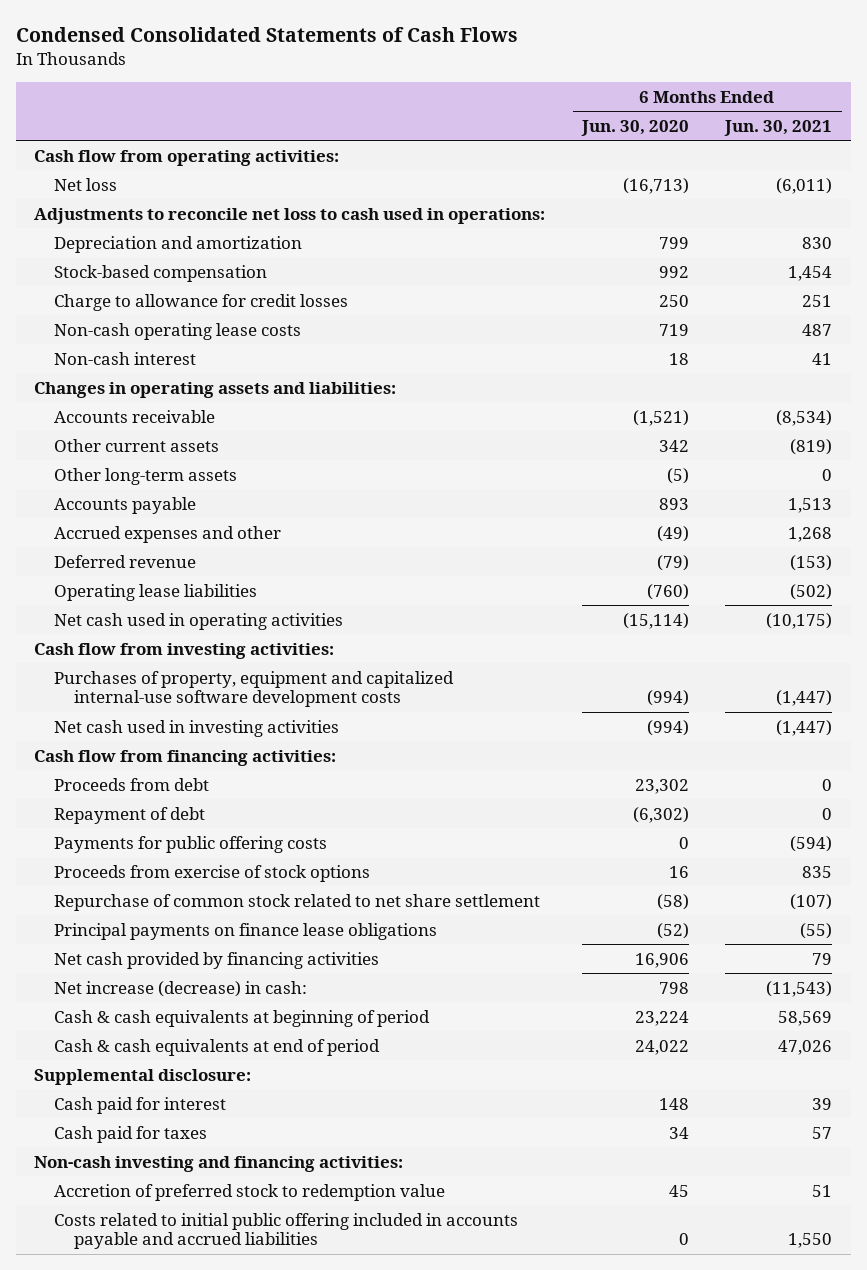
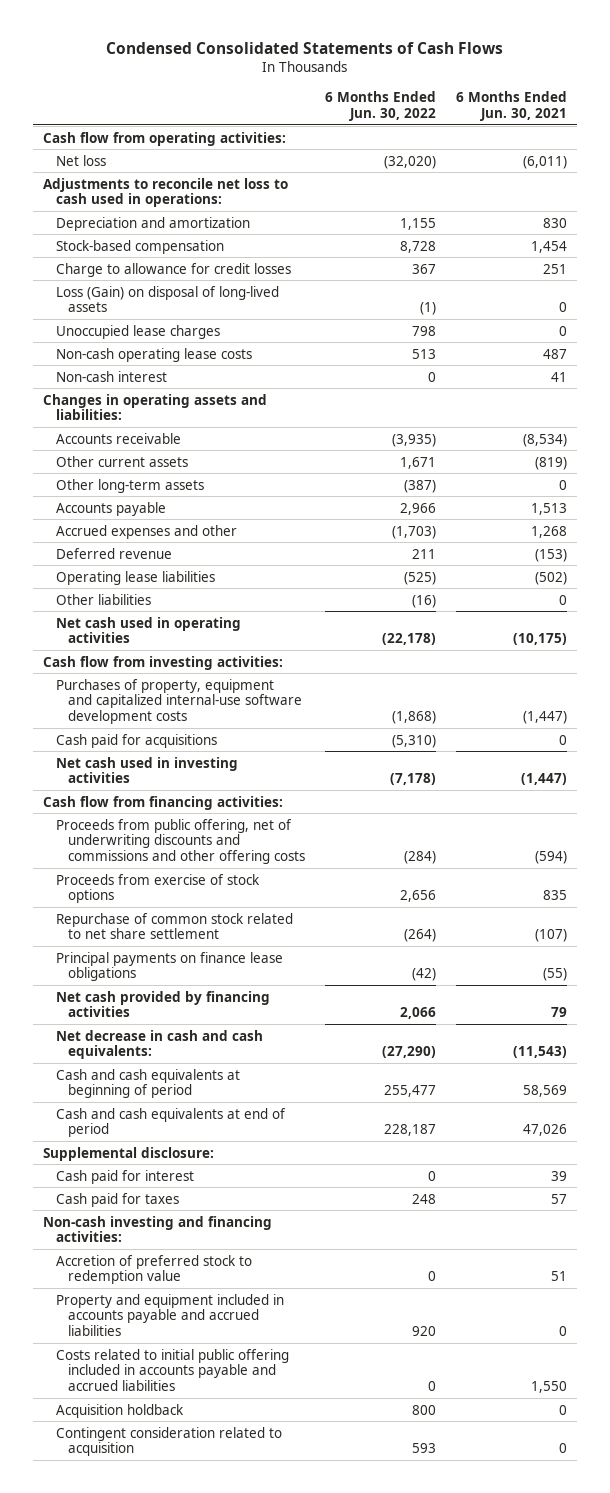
- | 6 Months Ended Jun. 30, 2020 | 6 Months Ended Jun. 30, 2021
+ | 6 Months Ended Jun. 30, 2022 | 6 Months Ended Jun. 30, 2021
+ Loss (Gain) on disposal of long-lived assets | (1) | 0
+ Unoccupied lease charges | 798 | 0
+ Other liabilities | (16) | 0
+ Cash paid for acquisitions | (5,310) | 0
- Proceeds from debt | 23,302 | 0
- Repayment of debt | (6,302) | 0
- Payments for public offering costs | 0 | (594)
+ Proceeds from public offering, net of underwriting discounts and commissions and other offering costs | (284) | (594)
- Net increase (decrease) in cash: | 798 | (11,543)
- Cash & cash equivalents at beginning of period | 23,224 | 58,569
- Cash & cash equivalents at end of period | 24,022 | 47,026
+ Net decrease in cash and cash equivalents: | (27,290) | (11,543)
+ Cash and cash equivalents at beginning of period | 255,477 | 58,569
+ Cash and cash equivalents at end of period | 228,187 | 47,026
+ Property and equipment included in accounts payable and accrued liabilities | 920 | 0
+ Acquisition holdback | 800 | 0
+ Contingent consideration related to acquisition | 593 | 0

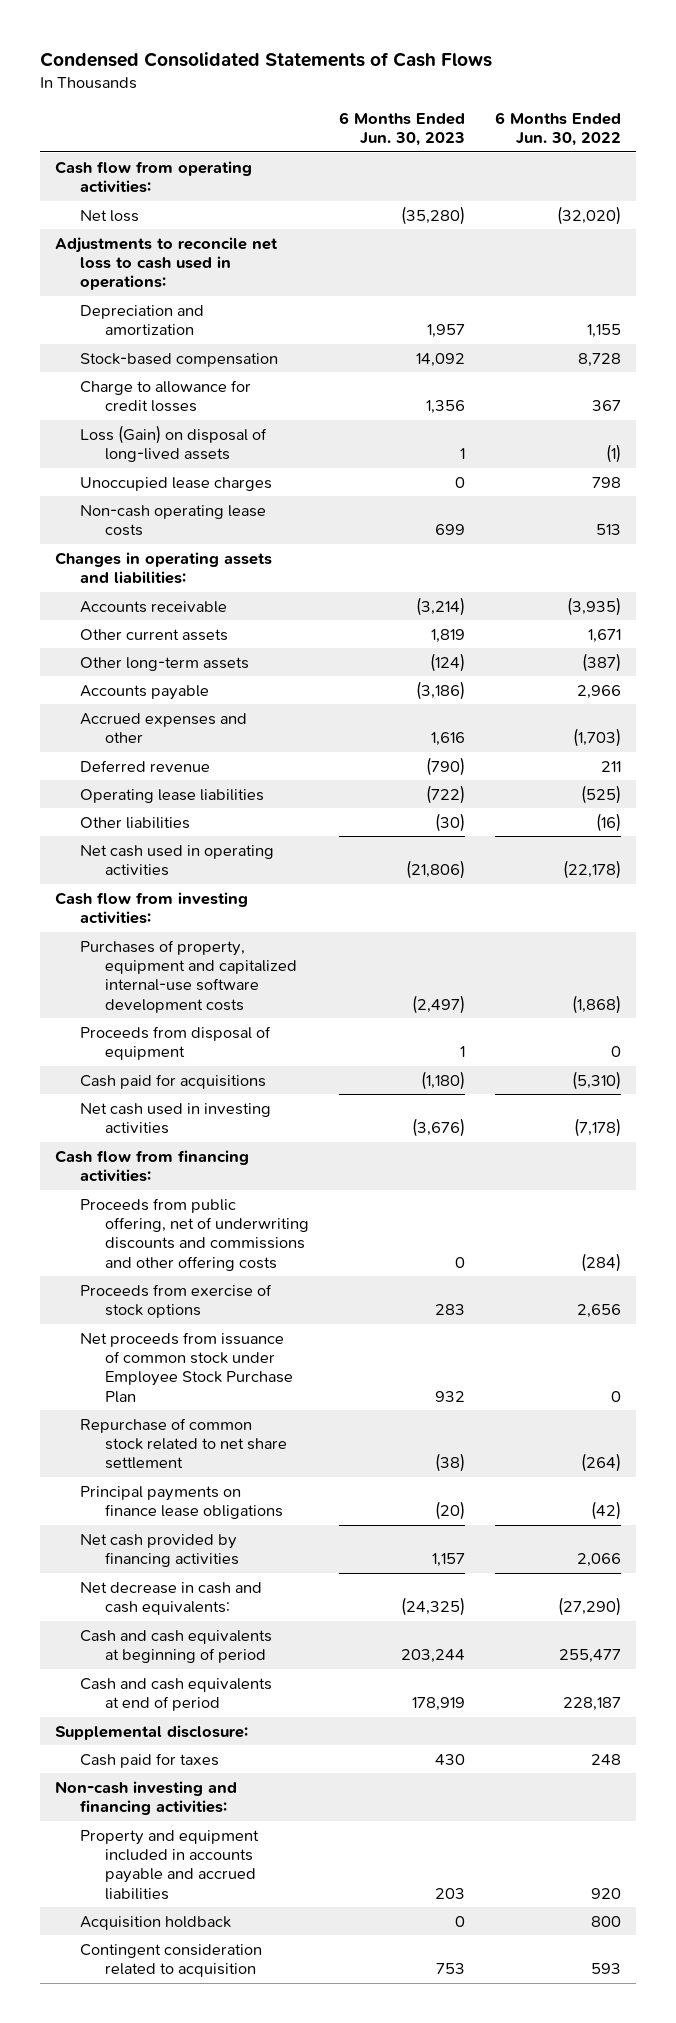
- | 6 Months Ended Jun. 30, 2022 | 6 Months Ended Jun. 30, 2021
+ | 6 Months Ended Jun. 30, 2023 | 6 Months Ended Jun. 30, 2022
- Non-cash interest | 0 | 41
+ Proceeds from disposal of equipment | 1 | 0
+ Net proceeds from issuance of common stock under Employee Stock Purchase Plan | 932 | 0
- Cash paid for interest | 0 | 39
- Accretion of preferred stock to redemption value | 0 | 51
- Costs related to initial public offering included in accounts payable and accrued liabilities | 0 | 1,550

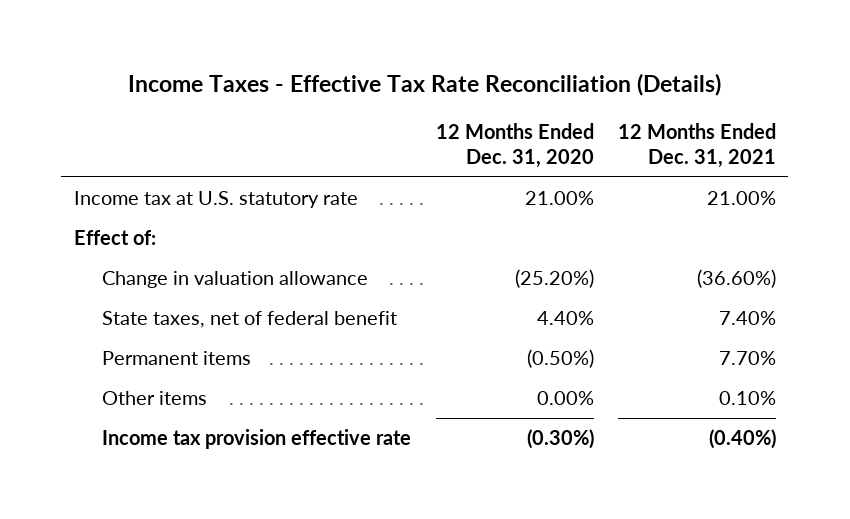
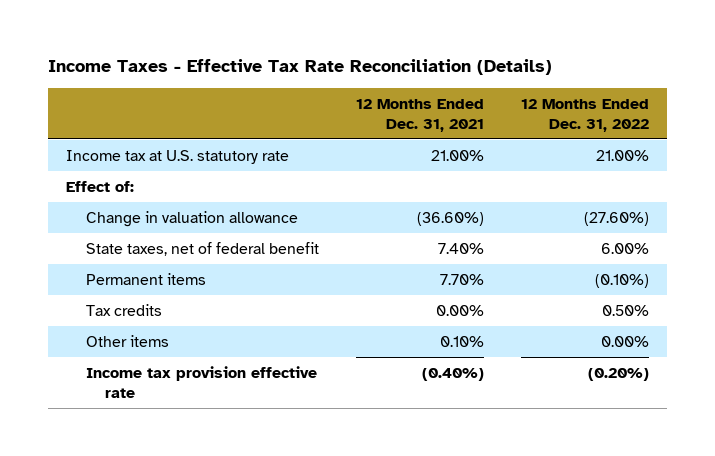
- | 12 Months Ended Dec. 31, 2020 | 12 Months Ended Dec. 31, 2021
+ | 12 Months Ended Dec. 31, 2021 | 12 Months Ended Dec. 31, 2022
+ Tax credits | 0.00% | 0.50%

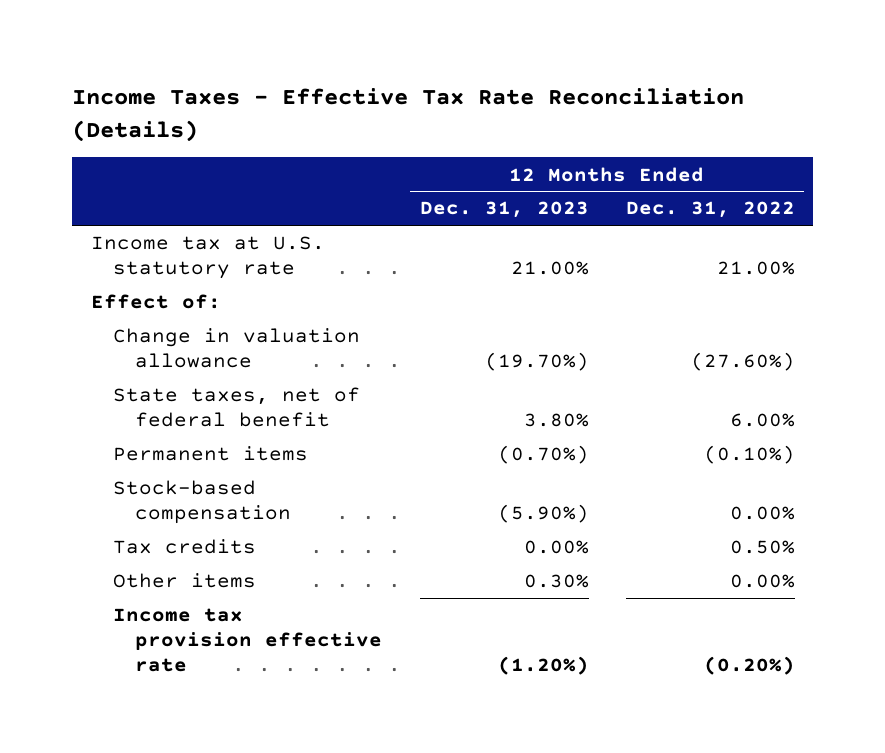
- | 12 Months Ended Dec. 31, 2021 | 12 Months Ended Dec. 31, 2022
+ | 12 Months Ended Dec. 31, 2023 | 12 Months Ended Dec. 31, 2022
+ Stock-based compensation | (5.90%) | 0.00%

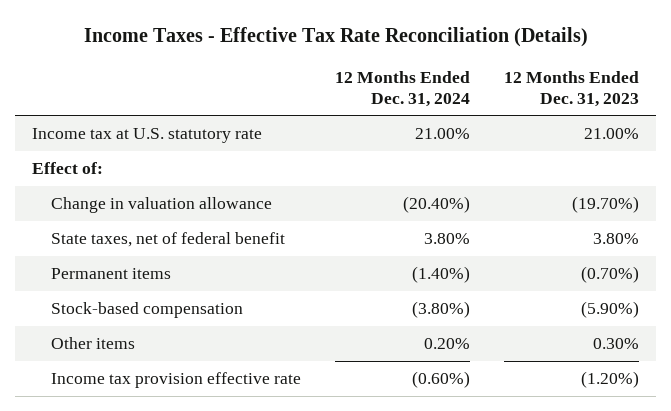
- | 12 Months Ended Dec. 31, 2023 | 12 Months Ended Dec. 31, 2022
+ | 12 Months Ended Dec. 31, 2024 | 12 Months Ended Dec. 31, 2023
- Tax credits | 0.00% | 0.50%

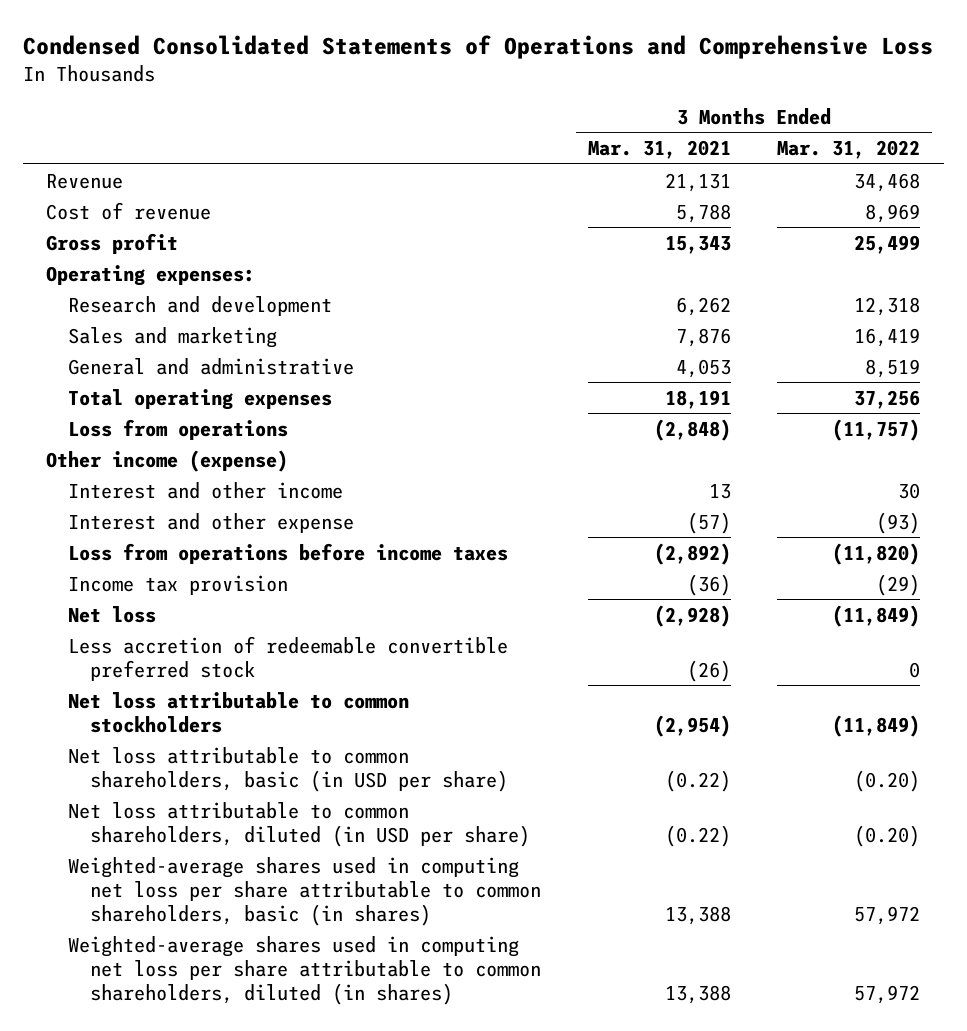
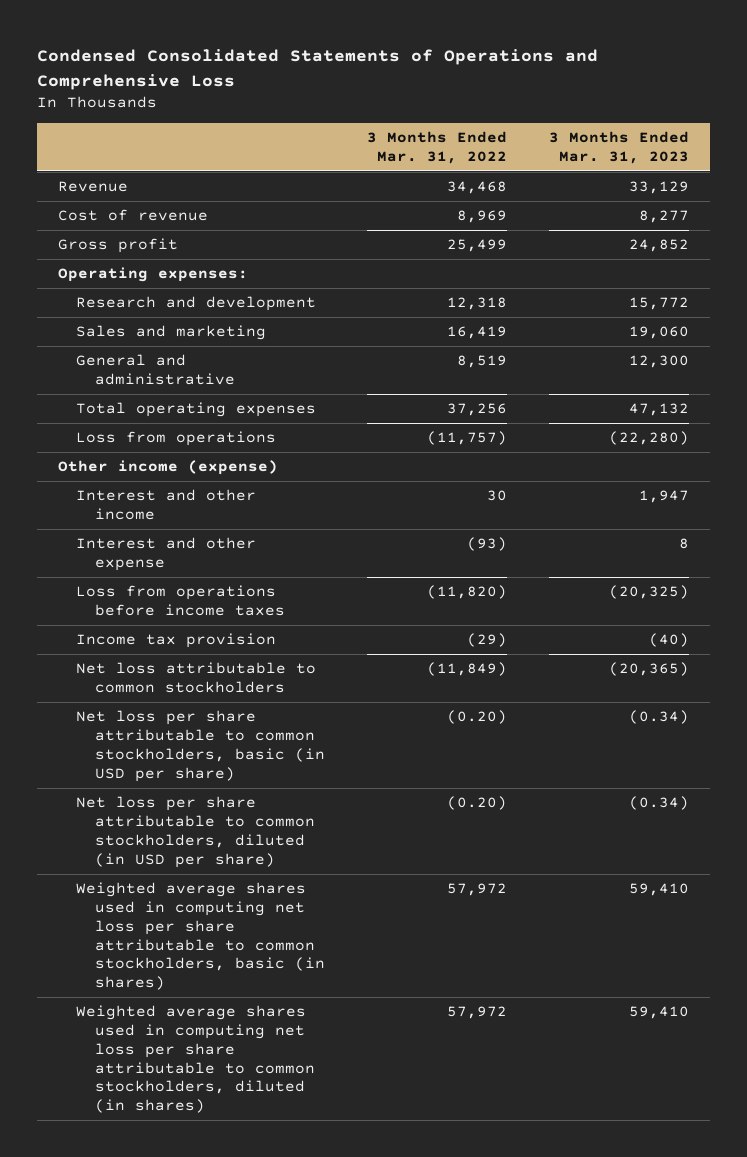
- | 3 Months Ended Mar. 31, 2021 | 3 Months Ended Mar. 31, 2022
+ | 3 Months Ended Mar. 31, 2022 | 3 Months Ended Mar. 31, 2023
- Net loss | (2,928) | (11,849)
- Less accretion of redeemable convertible preferred stock | (26) | 0
- Net loss attributable to common shareholders, basic (in USD per share) | (0.22) | (0.20)
- Net loss attributable to common shareholders, diluted (in USD per share) | (0.22) | (0.20)
- Weighted-average shares used in computing net loss per share attributable to common shareholders, basic (in shares) | 13,388 | 57,972
- Weighted-average shares used in computing net loss per share attributable to common shareholders, diluted (in shares) | 13,388 | 57,972
+ Net loss per share attributable to common stockholders, basic (in USD per share) | (0.20) | (0.34)
+ Net loss per share attributable to common stockholders, diluted (in USD per share) | (0.20) | (0.34)
+ Weighted average shares used in computing net loss per share attributable to common stockholders, basic (in shares) | 57,972 | 59,410
+ Weighted average shares used in computing net loss per share attributable to common stockholders, diluted (in shares) | 57,972 | 59,410

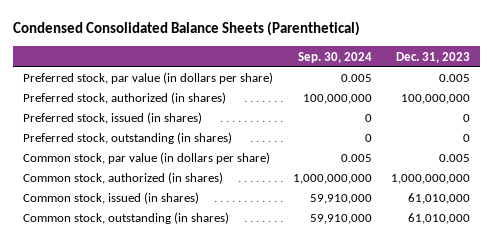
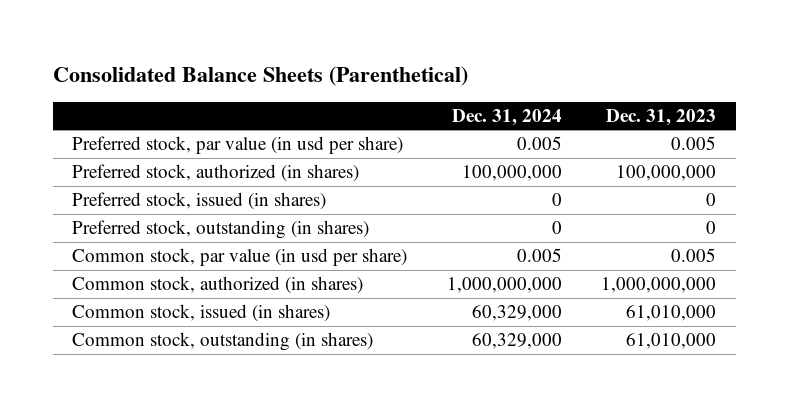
- Condensed Consolidated Balance Sheets (Parenthetical)
+ Consolidated Balance Sheets (Parenthetical)
- | Sep. 30, 2024 | Dec. 31, 2023
+ | Dec. 31, 2024 | Dec. 31, 2023
- Preferred stock, par value (in dollars per share) | 0.005 | 0.005
+ Preferred stock, par value (in usd per share) | 0.005 | 0.005
- Common stock, par value (in dollars per share) | 0.005 | 0.005
+ Common stock, par value (in usd per share) | 0.005 | 0.005

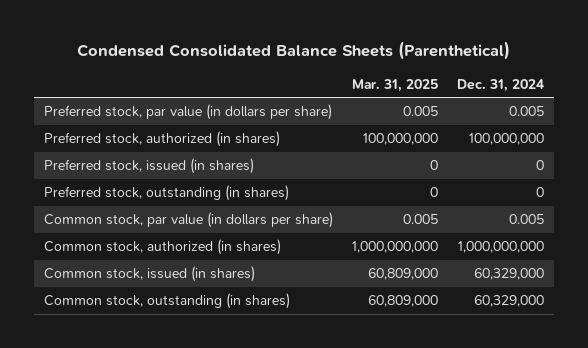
- Consolidated Balance Sheets (Parenthetical)
+ Condensed Consolidated Balance Sheets (Parenthetical)
- | Dec. 31, 2024 | Dec. 31, 2023
+ | Mar. 31, 2025 | Dec. 31, 2024
- Preferred stock, par value (in usd per share) | 0.005 | 0.005
+ Preferred stock, par value (in dollars per share) | 0.005 | 0.005
- Common stock, par value (in usd per share) | 0.005 | 0.005
+ Common stock, par value (in dollars per share) | 0.005 | 0.005

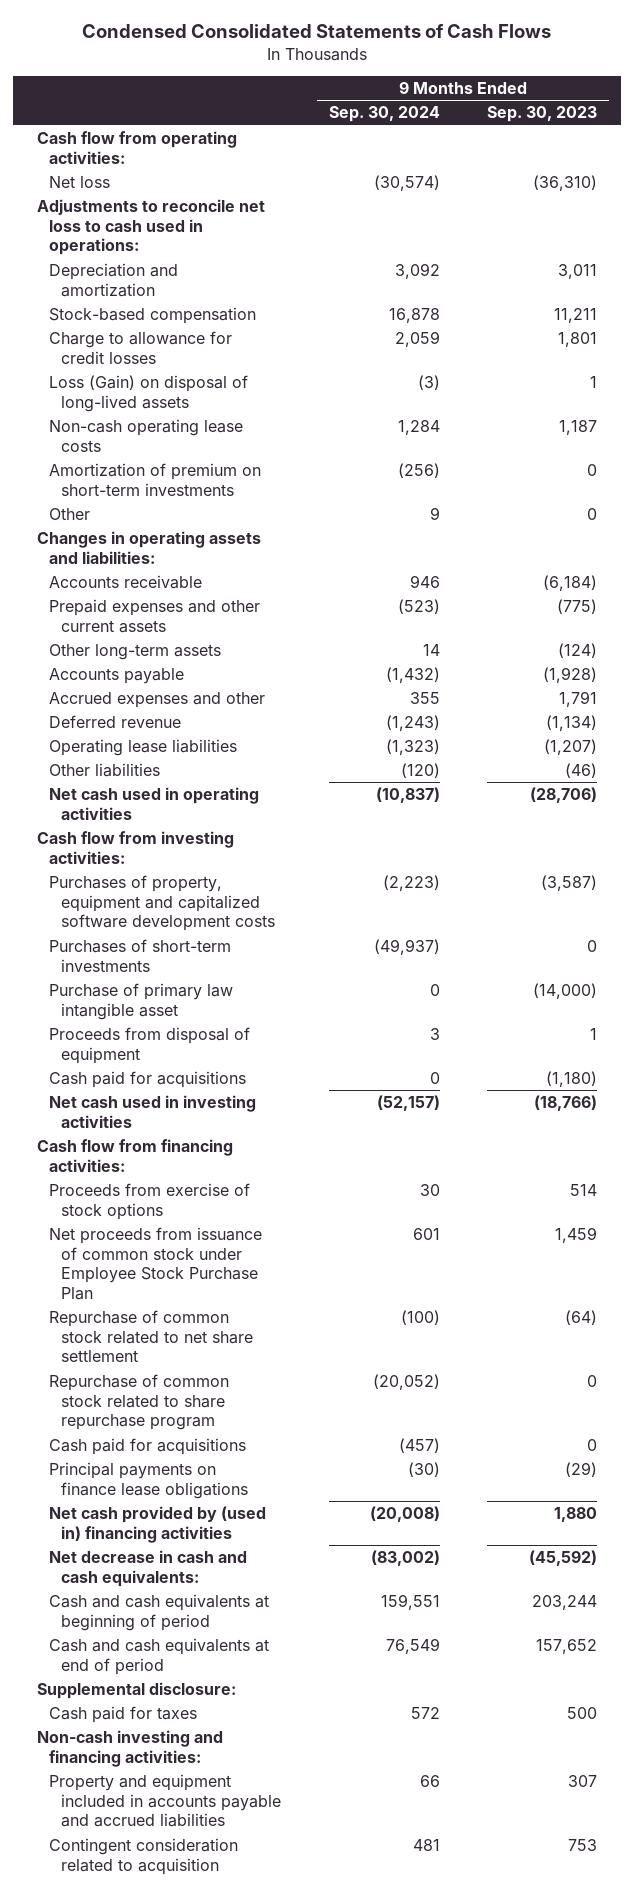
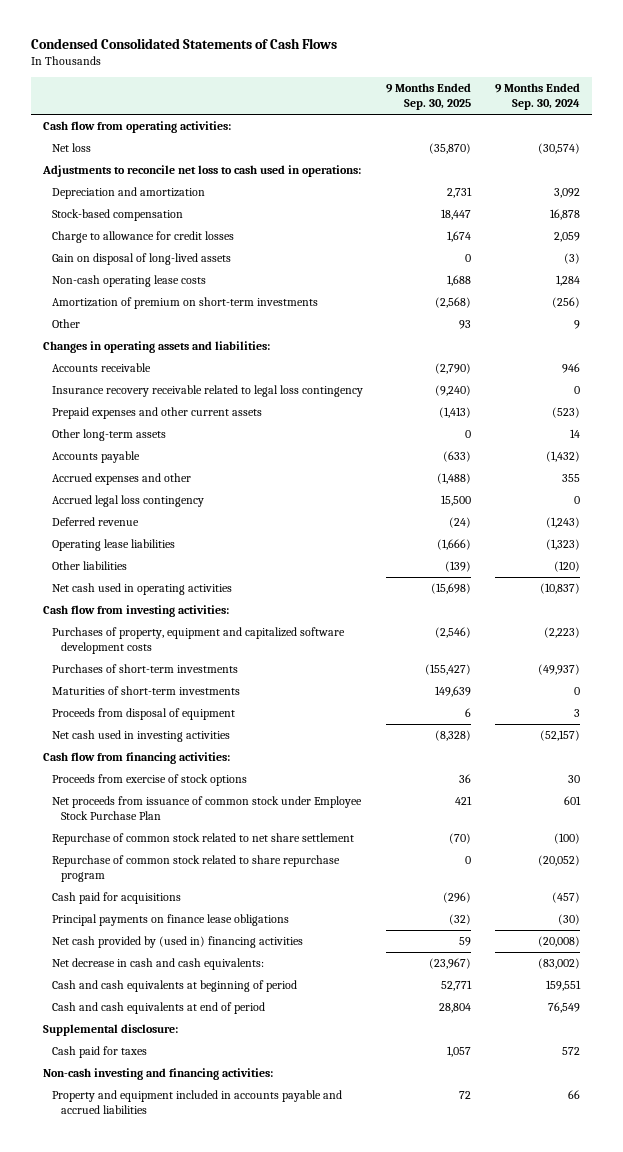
- | 9 Months Ended Sep. 30, 2024 | 9 Months Ended Sep. 30, 2023
+ | 9 Months Ended Sep. 30, 2025 | 9 Months Ended Sep. 30, 2024
- Loss (Gain) on disposal of long-lived assets | (3) | 1
+ Gain on disposal of long-lived assets | 0 | (3)
+ Insurance recovery receivable related to legal loss contingency | (9,240) | 0
+ Accrued legal loss contingency | 15,500 | 0
- Purchase of primary law intangible asset | 0 | (14,000)
+ Maturities of short-term investments | 149,639 | 0
- Cash paid for acquisitions | 0 | (1,180)
- Contingent consideration related to acquisition | 481 | 753

